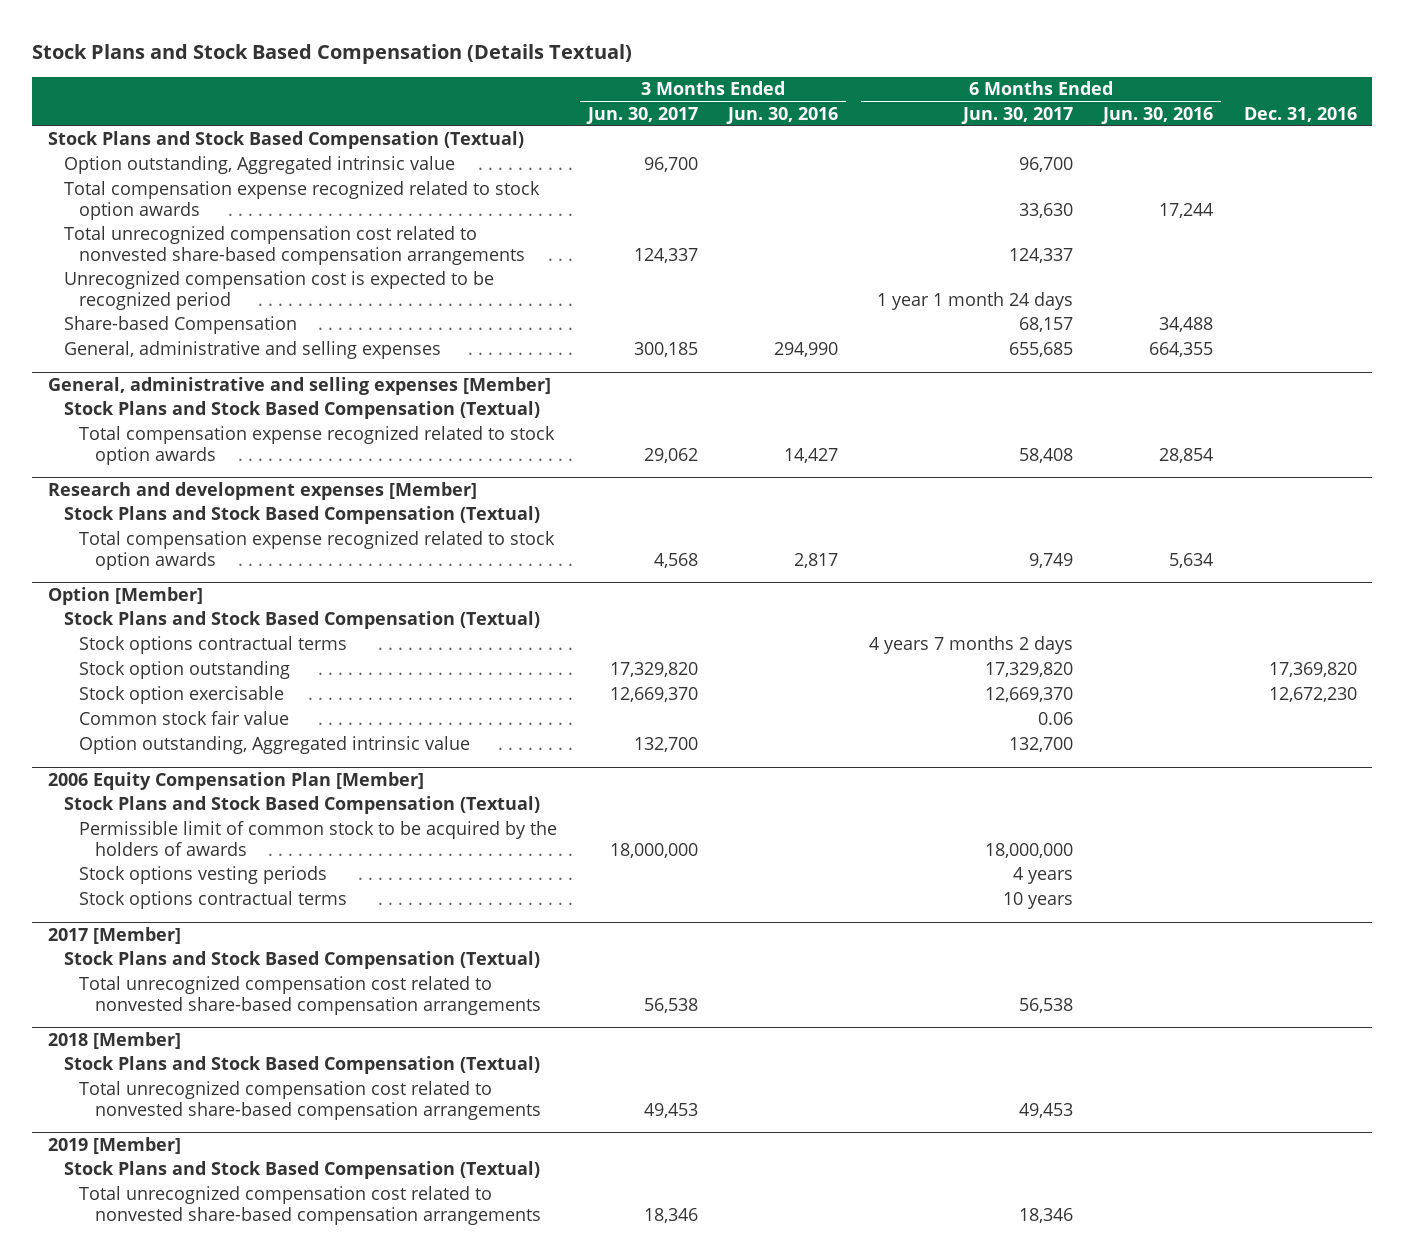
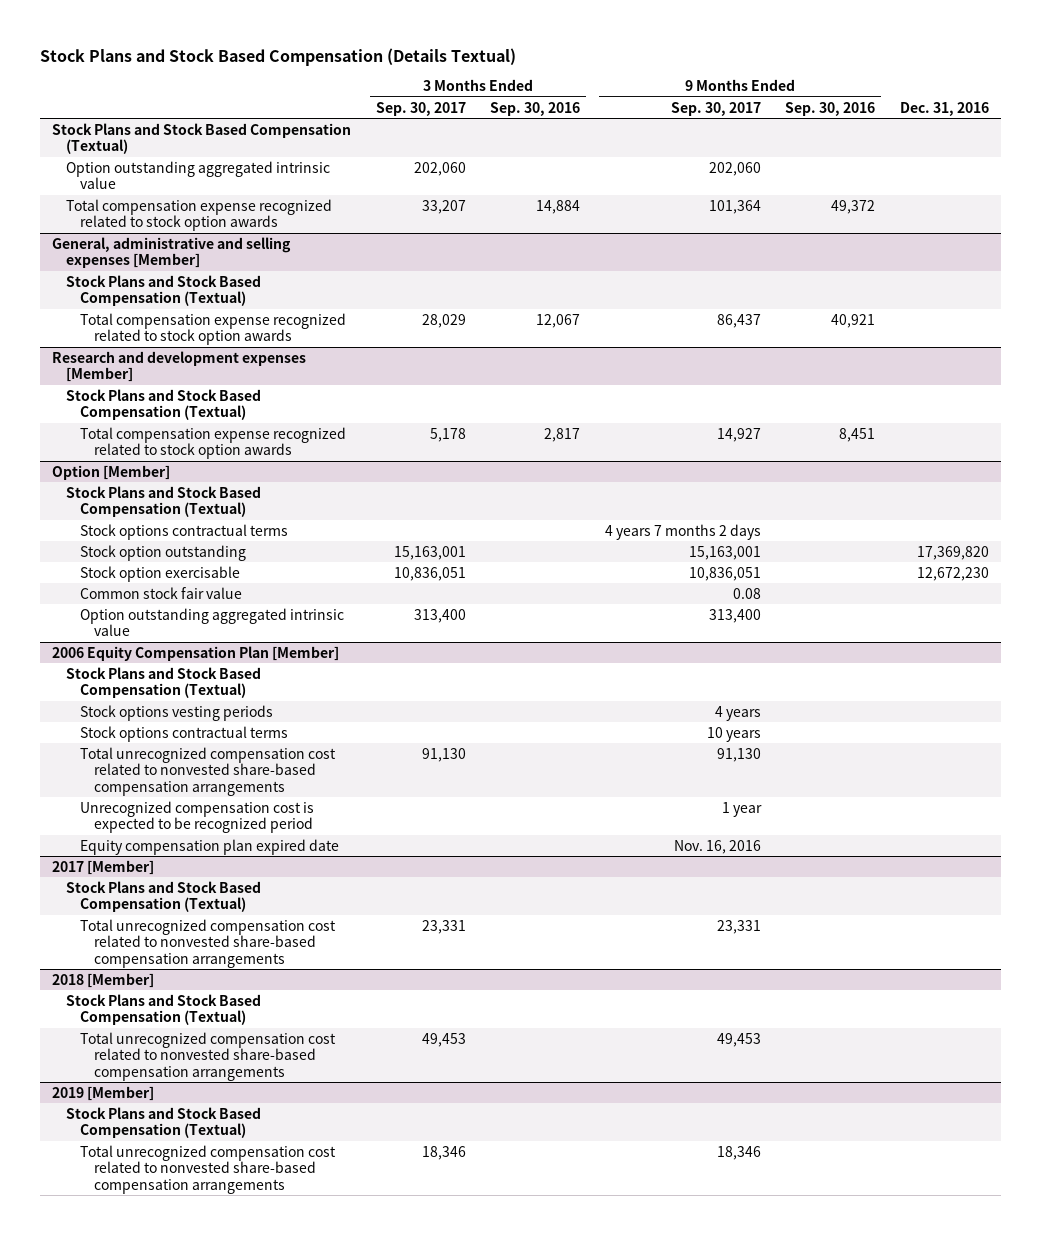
- | 3 Months Ended Jun. 30, 2017 | 3 Months Ended Jun. 30, 2016 | 6 Months Ended Jun. 30, 2017 | 6 Months Ended Jun. 30, 2016 | Dec. 31, 2016
+ | 3 Months Ended Sep. 30, 2017 | 3 Months Ended Sep. 30, 2016 | 9 Months Ended Sep. 30, 2017 | 9 Months Ended Sep. 30, 2016 | Dec. 31, 2016
- Option outstanding, Aggregated intrinsic value | 96,700 | | 96,700 | |
+ Option outstanding aggregated intrinsic value | 202,060 | | 202,060 | |
- Total unrecognized compensation cost related to nonvested share-based compensation arrangements | 124,337 | | 124,337 | |
- Unrecognized compensation cost is expected to be recognized period | | | 1 year 1 month 24 days | |
- Share-based Compensation | | | 68,157 | 34,488 |
- General, administrative and selling expenses | 300,185 | 294,990 | 655,685 | 664,355 |
@ Option [Member]
- Option outstanding, Aggregated intrinsic value | 132,700 | | 132,700 | |
+ Option outstanding aggregated intrinsic value | 313,400 | | 313,400 | |
@ 2006 Equity Compensation Plan [Member]
- Permissible limit of common stock to be acquired by the holders of awards | 18,000,000 | | 18,000,000 | |
+ Total unrecognized compensation cost related to nonvested share-based compensation arrangements | 91,130 | | 91,130 | |
+ Unrecognized compensation cost is expected to be recognized period | | | 1 year | |
+ Equity compensation plan expired date | | | Nov. 16, 2016 | |

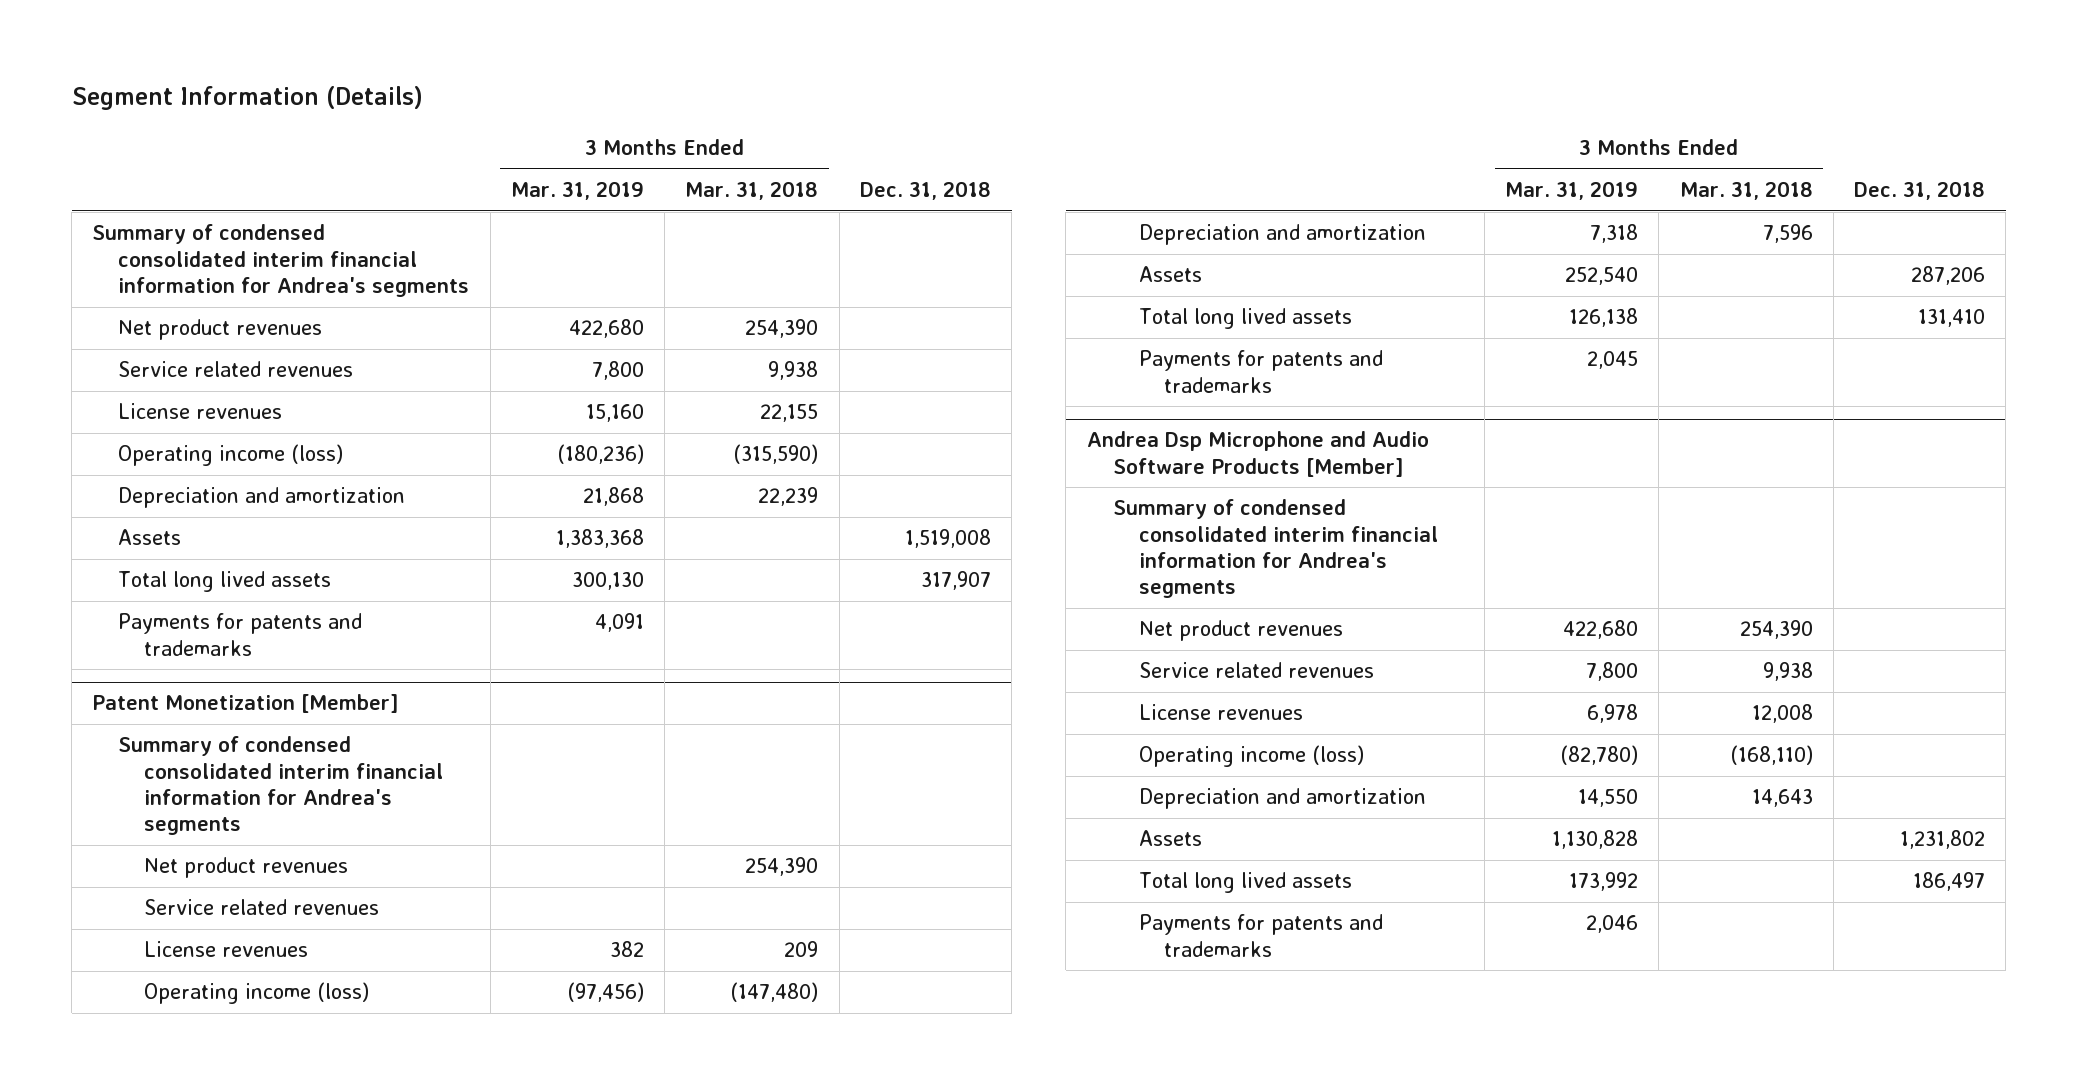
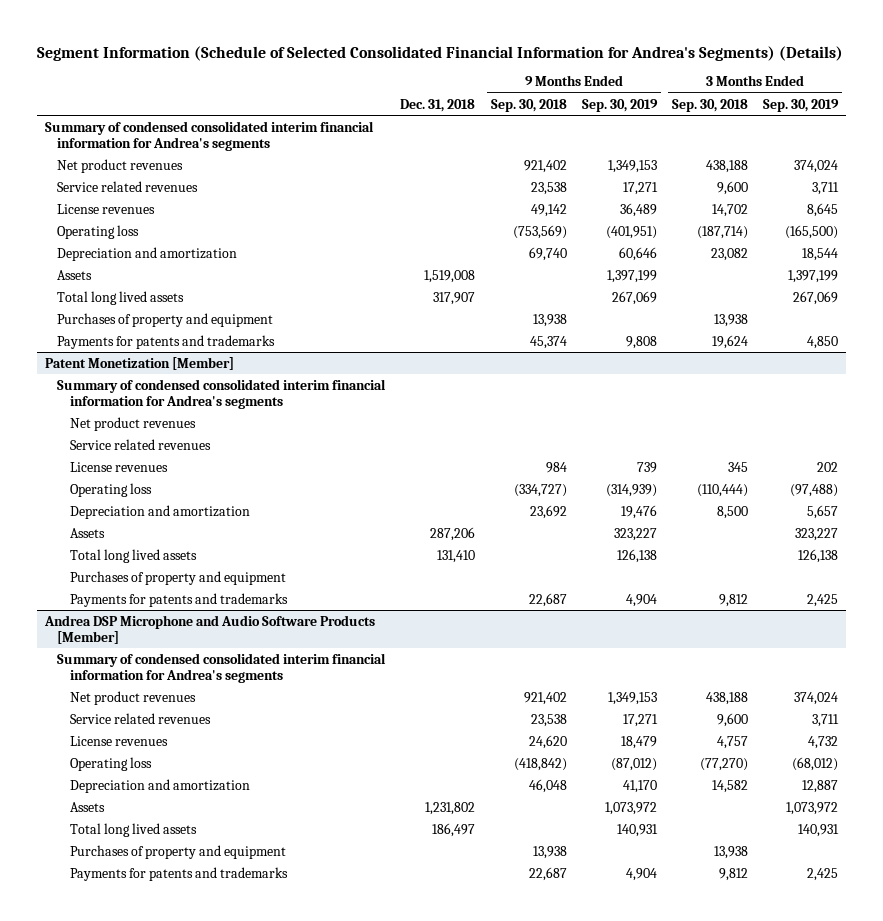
- Segment Information (Details)
+ Segment Information (Schedule of Selected Consolidated Financial Information for Andrea's Segments) (Details)
- | 3 Months Ended Mar. 31, 2019 | 3 Months Ended Mar. 31, 2018 | Dec. 31, 2018
+ | Dec. 31, 2018 | 9 Months Ended Sep. 30, 2018 | 9 Months Ended Sep. 30, 2019 | 3 Months Ended Sep. 30, 2018 | 3 Months Ended Sep. 30, 2019
- Operating income (loss) | (180,236) | (315,590) |
+ Operating loss | | (753,569) | (401,951) | (187,714) | (165,500)
+ Purchases of property and equipment | | 13,938 | | 13,938 |
@ Patent Monetization [Member]
- Operating income (loss) | (97,456) | (147,480) |
+ Operating loss | | (334,727) | (314,939) | (110,444) | (97,488)
+ Purchases of property and equipment
- Andrea Dsp Microphone and Audio Software Products [Member]
+ Andrea DSP Microphone and Audio Software Products [Member]
- Operating income (loss) | (82,780) | (168,110) |
+ Operating loss | | (418,842) | (87,012) | (77,270) | (68,012)
+ Purchases of property and equipment | | 13,938 | | 13,938 |

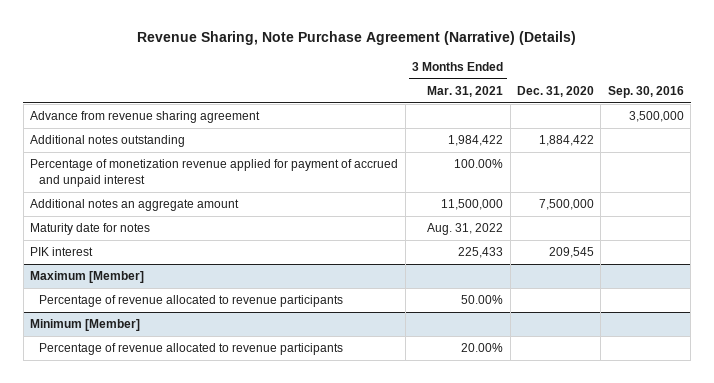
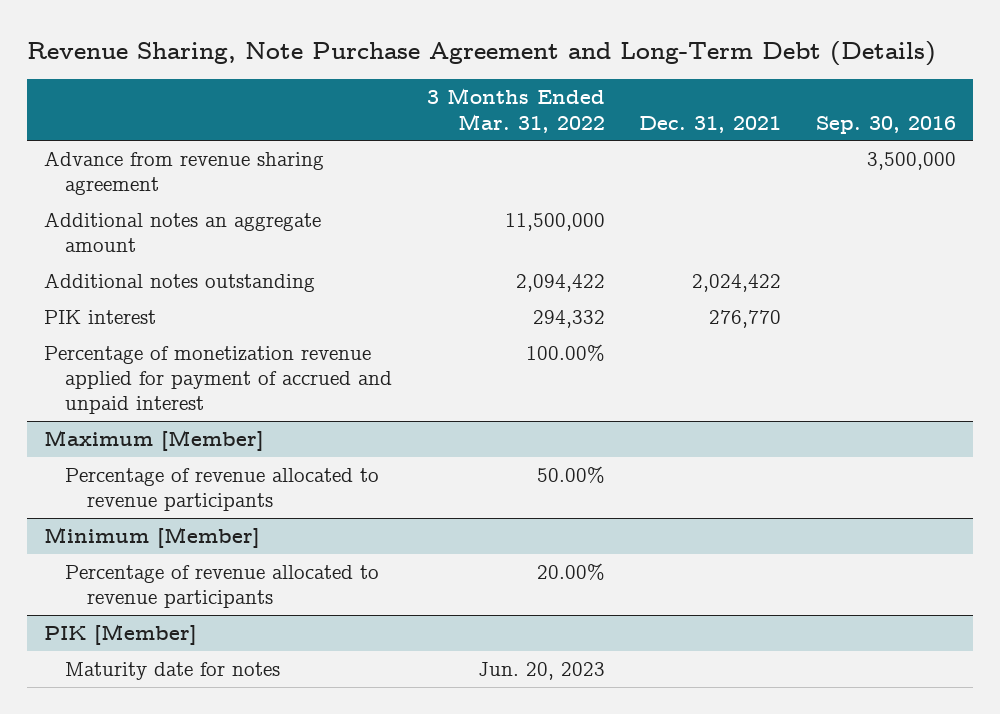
- Revenue Sharing, Note Purchase Agreement (Narrative) (Details)
+ Revenue Sharing, Note Purchase Agreement and Long-Term Debt (Details)
- | 3 Months Ended Mar. 31, 2021 | Dec. 31, 2020 | Sep. 30, 2016
+ | 3 Months Ended Mar. 31, 2022 | Dec. 31, 2021 | Sep. 30, 2016
- Maturity date for notes | Aug. 31, 2022 | |
moved down: Additional notes outstanding | 2,094,422 | 2,024,422 |
moved down: Percentage of monetization revenue applied for payment of accrued and unpaid interest | 100.00% | |
+ PIK [Member]
+ Maturity date for notes | Jun. 20, 2023 | |

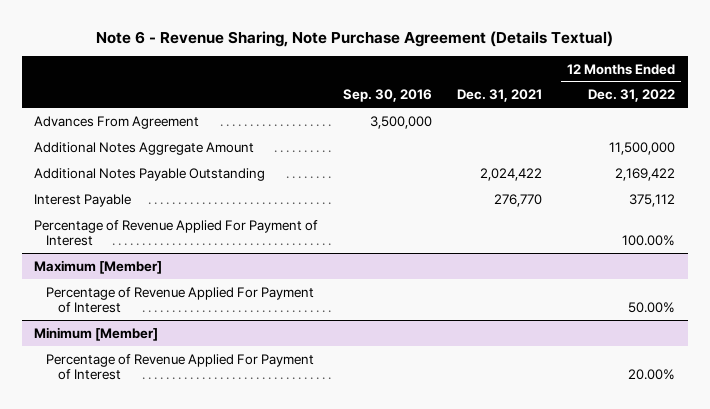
- Revenue Sharing, Note Purchase Agreement and Long-Term Debt (Details)
+ Note 6 - Revenue Sharing, Note Purchase Agreement (Details Textual)
- | 3 Months Ended Mar. 31, 2022 | Dec. 31, 2021 | Sep. 30, 2016
+ | Sep. 30, 2016 | Dec. 31, 2021 | 12 Months Ended Dec. 31, 2022
- Advance from revenue sharing agreement | | | 3,500,000
- Additional notes an aggregate amount | 11,500,000 | |
- Additional notes outstanding | 2,094,422 | 2,024,422 |
- PIK interest | 294,332 | 276,770 |
- Percentage of monetization revenue applied for payment of accrued and unpaid interest | 100.00% | |
+ Advances From Agreement | 3,500,000 | |
+ Additional Notes Aggregate Amount | | | 11,500,000
+ Additional Notes Payable Outstanding | | 2,024,422 | 2,169,422
+ Interest Payable | | 276,770 | 375,112
+ Percentage of Revenue Applied For Payment of Interest | | | 100.00%
@ Maximum [Member]
- Percentage of revenue allocated to revenue participants | 50.00% | |
+ Percentage of Revenue Applied For Payment of Interest | | | 50.00%
@ Minimum [Member]
- Percentage of revenue allocated to revenue participants | 20.00% | |
- PIK [Member]
- Maturity date for notes | Jun. 20, 2023 | |
@ Minimum [Member]
+ Percentage of Revenue Applied For Payment of Interest | | | 20.00%

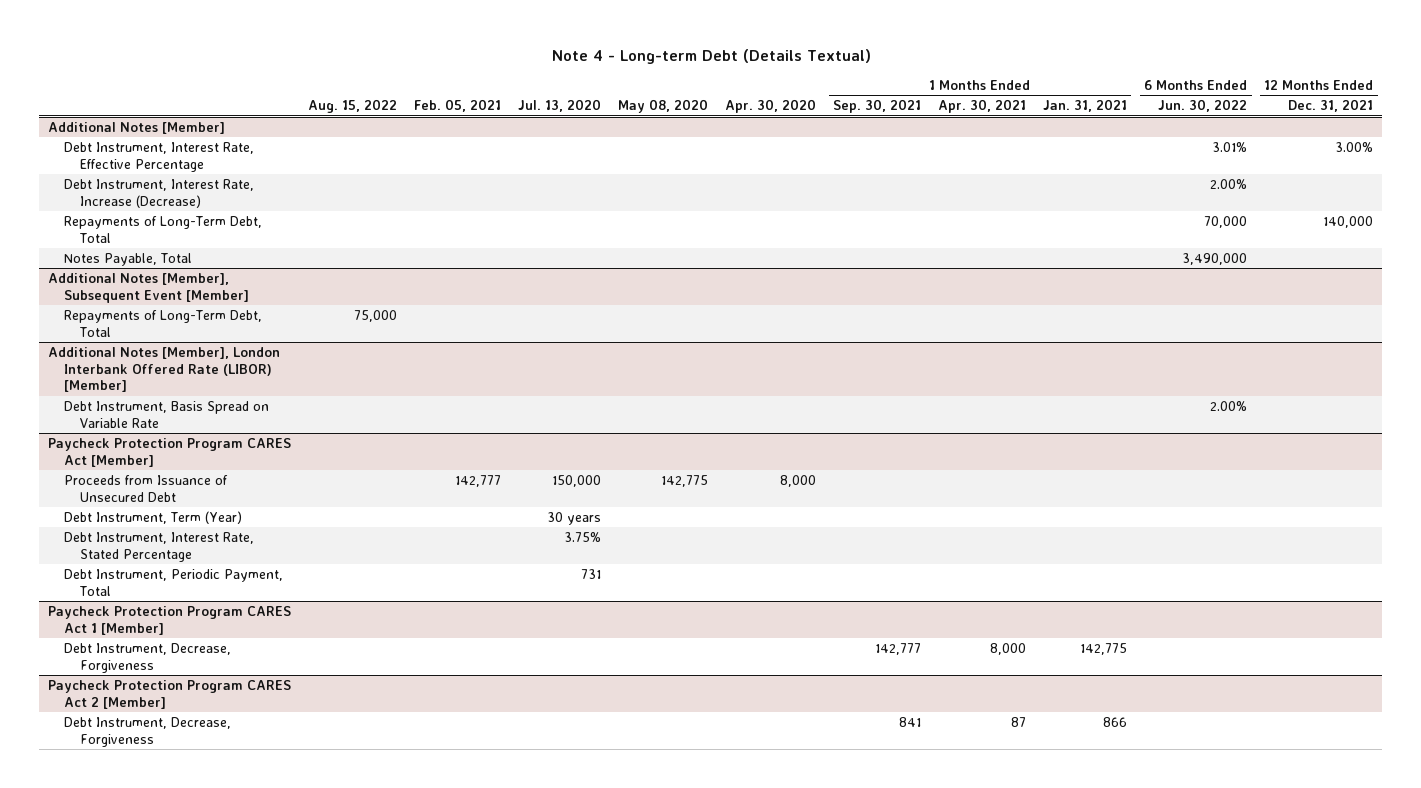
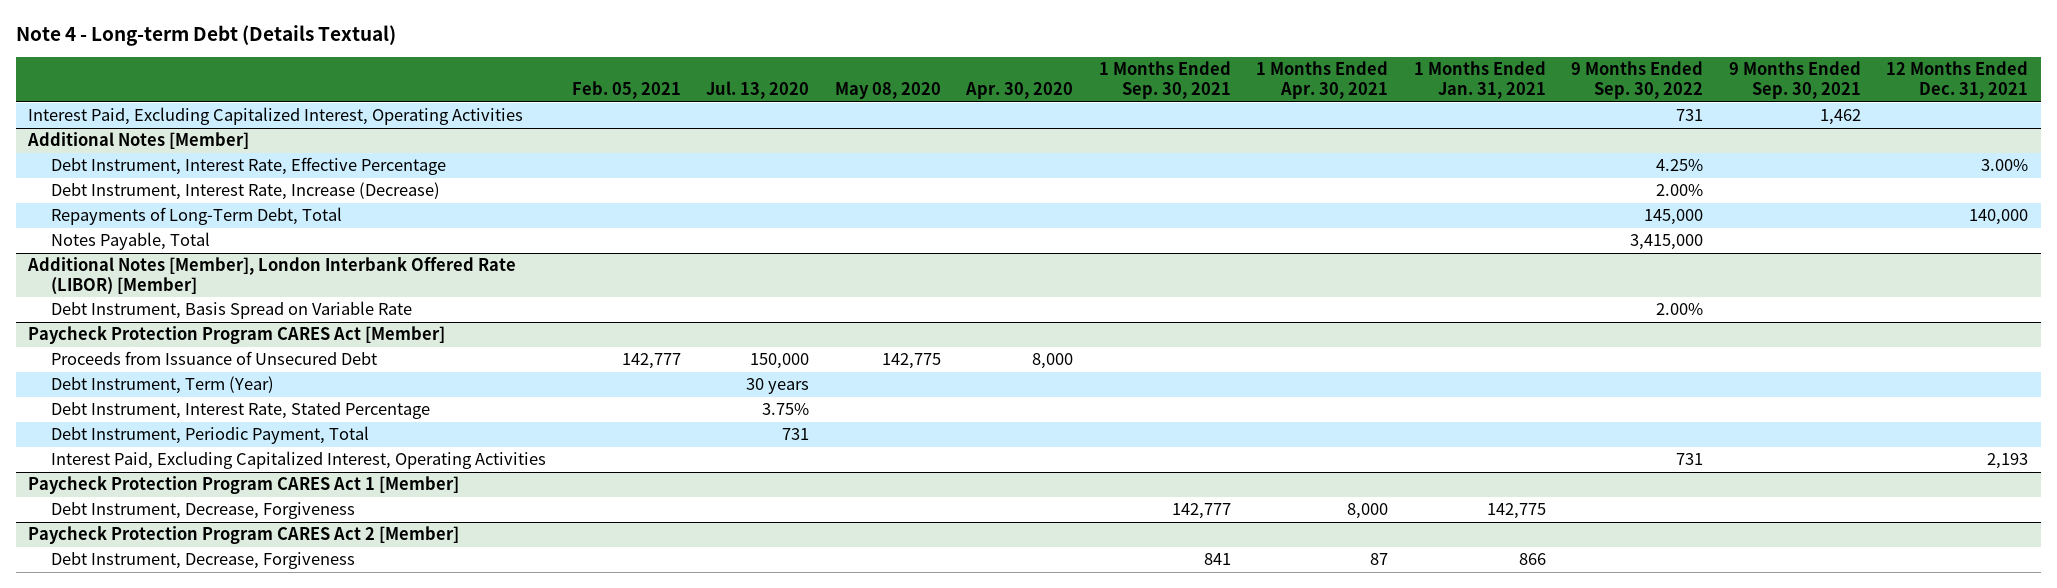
- | Aug. 15, 2022 | Feb. 05, 2021 | Jul. 13, 2020 | May 08, 2020 | Apr. 30, 2020 | 1 Months Ended Sep. 30, 2021 | 1 Months Ended Apr. 30, 2021 | 1 Months Ended Jan. 31, 2021 | 6 Months Ended Jun. 30, 2022 | 12 Months Ended Dec. 31, 2021
+ | Feb. 05, 2021 | Jul. 13, 2020 | May 08, 2020 | Apr. 30, 2020 | 1 Months Ended Sep. 30, 2021 | 1 Months Ended Apr. 30, 2021 | 1 Months Ended Jan. 31, 2021 | 9 Months Ended Sep. 30, 2022 | 9 Months Ended Sep. 30, 2021 | 12 Months Ended Dec. 31, 2021
+ Interest Paid, Excluding Capitalized Interest, Operating Activities | | | | | | | | 731 | 1,462 |
- Additional Notes [Member], Subsequent Event [Member]
- Repayments of Long-Term Debt, Total | 75,000 | | | | | | | | |
@ Paycheck Protection Program CARES Act [Member]
+ Interest Paid, Excluding Capitalized Interest, Operating Activities | | | | | | | | 731 | | 2,193

